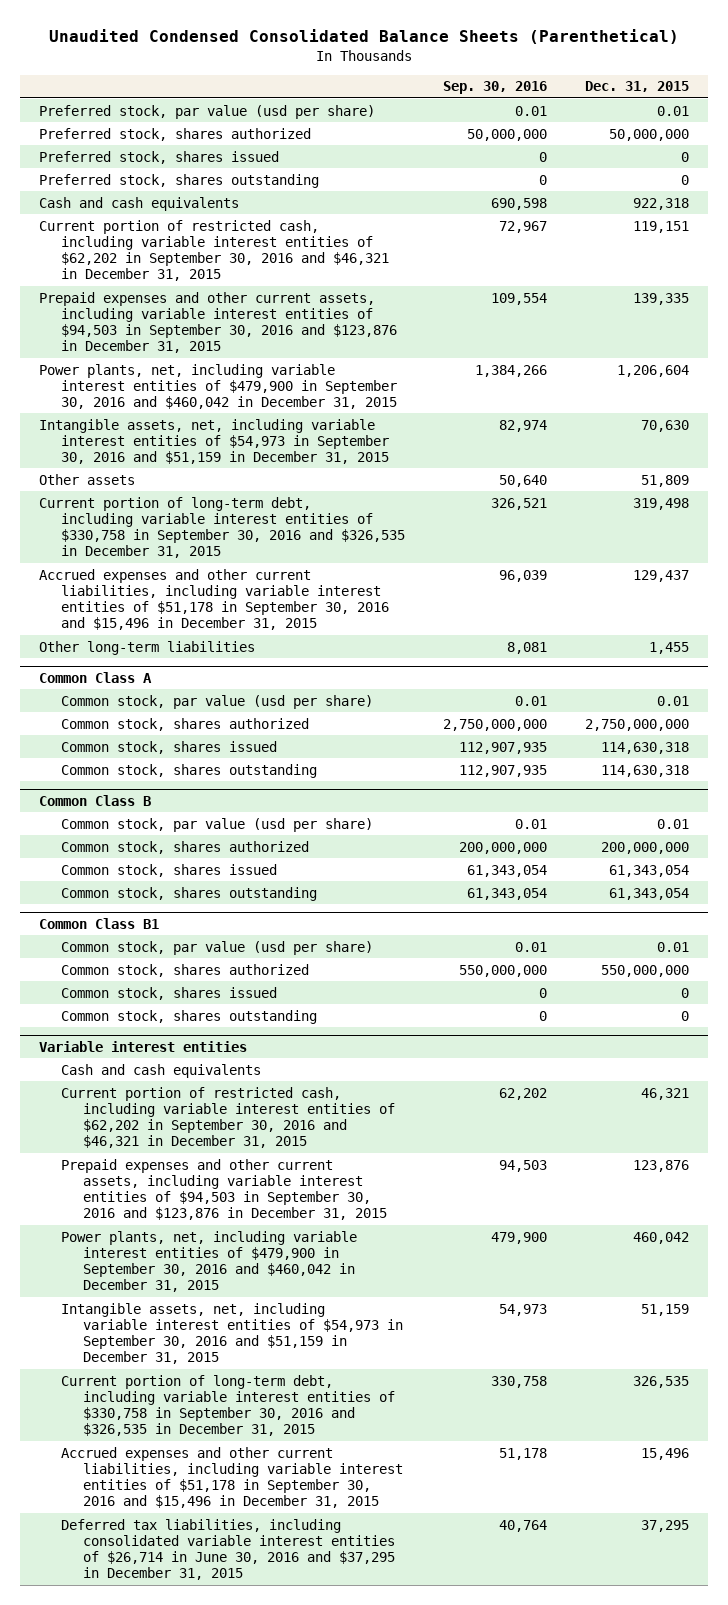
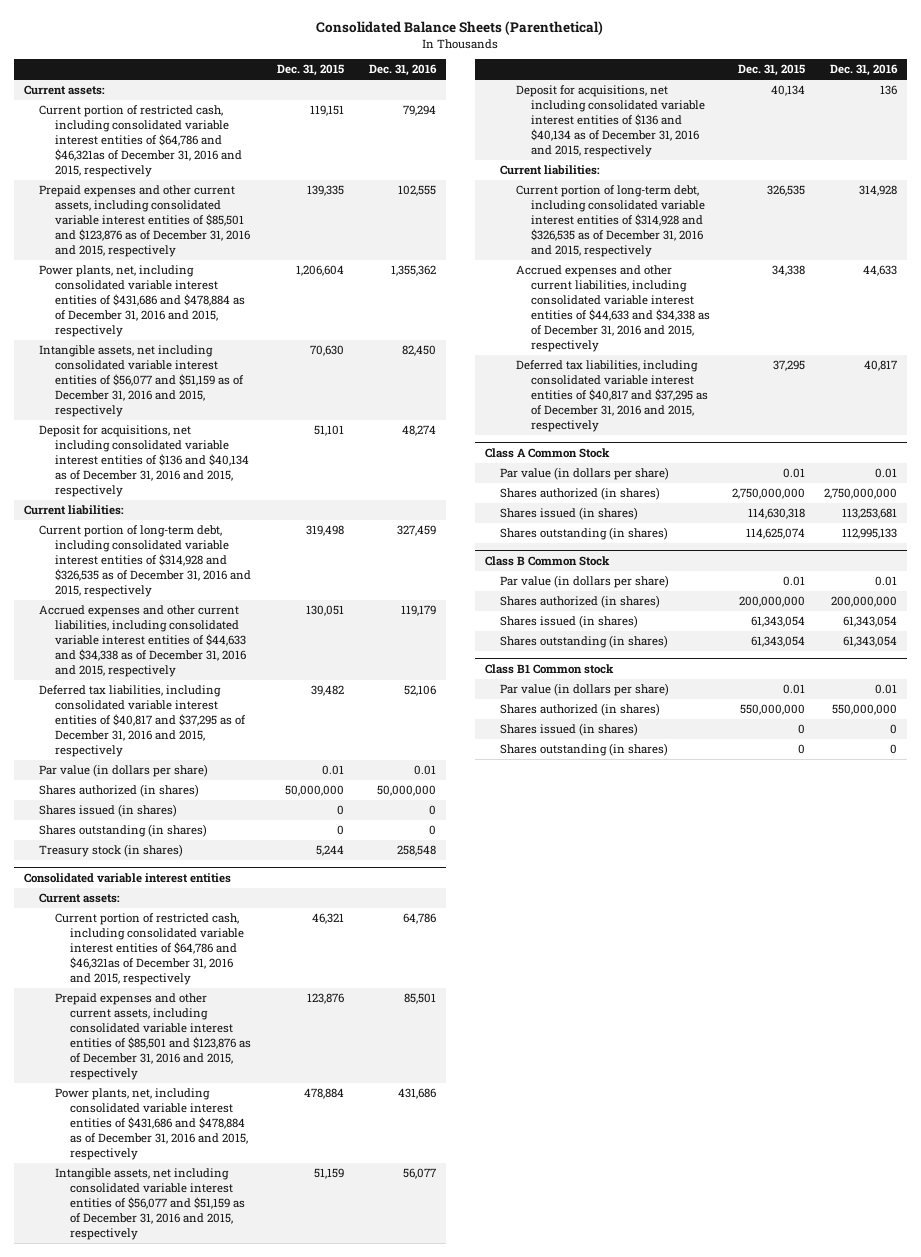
- Unaudited Condensed Consolidated Balance Sheets (Parenthetical)
+ Consolidated Balance Sheets (Parenthetical)
- | Sep. 30, 2016 | Dec. 31, 2015
+ | Dec. 31, 2015 | Dec. 31, 2016
- Preferred stock, par value (usd per share) | 0.01 | 0.01
- Preferred stock, shares authorized | 50,000,000 | 50,000,000
- Preferred stock, shares issued | 0 | 0
- Preferred stock, shares outstanding | 0 | 0
- Cash and cash equivalents | 690,598 | 922,318
- Current portion of restricted cash, including variable interest entities of $62,202 in September 30, 2016 and $46,321 in December 31, 2015 | 72,967 | 119,151
- Prepaid expenses and other current assets, including variable interest entities of $94,503 in September 30, 2016 and $123,876 in December 31, 2015 | 109,554 | 139,335
- Power plants, net, including variable interest entities of $479,900 in September 30, 2016 and $460,042 in December 31, 2015 | 1,384,266 | 1,206,604
- Intangible assets, net, including variable interest entities of $54,973 in September 30, 2016 and $51,159 in December 31, 2015 | 82,974 | 70,630
- Other assets | 50,640 | 51,809
- Current portion of long-term debt, including variable interest entities of $330,758 in September 30, 2016 and $326,535 in December 31, 2015 | 326,521 | 319,498
- Accrued expenses and other current liabilities, including variable interest entities of $51,178 in September 30, 2016 and $15,496 in December 31, 2015 | 96,039 | 129,437
- Other long-term liabilities | 8,081 | 1,455
- Common Class A
- Common stock, par value (usd per share) | 0.01 | 0.01
- Common stock, shares authorized | 2,750,000,000 | 2,750,000,000
- Common stock, shares issued | 112,907,935 | 114,630,318
- Common stock, shares outstanding | 112,907,935 | 114,630,318
- Common Class B
- Common stock, par value (usd per share) | 0.01 | 0.01
- Common stock, shares authorized | 200,000,000 | 200,000,000
- Common stock, shares issued | 61,343,054 | 61,343,054
- Common stock, shares outstanding | 61,343,054 | 61,343,054
- Common Class B1
- Common stock, par value (usd per share) | 0.01 | 0.01
- Common stock, shares authorized | 550,000,000 | 550,000,000
- Common stock, shares issued | 0 | 0
- Common stock, shares outstanding | 0 | 0
- Variable interest entities
- Cash and cash equivalents
- Current portion of restricted cash, including variable interest entities of $62,202 in September 30, 2016 and $46,321 in December 31, 2015 | 62,202 | 46,321
- Prepaid expenses and other current assets, including variable interest entities of $94,503 in September 30, 2016 and $123,876 in December 31, 2015 | 94,503 | 123,876
- Power plants, net, including variable interest entities of $479,900 in September 30, 2016 and $460,042 in December 31, 2015 | 479,900 | 460,042
- Intangible assets, net, including variable interest entities of $54,973 in September 30, 2016 and $51,159 in December 31, 2015 | 54,973 | 51,159
- Current portion of long-term debt, including variable interest entities of $330,758 in September 30, 2016 and $326,535 in December 31, 2015 | 330,758 | 326,535
- Accrued expenses and other current liabilities, including variable interest entities of $51,178 in September 30, 2016 and $15,496 in December 31, 2015 | 51,178 | 15,496
- Deferred tax liabilities, including consolidated variable interest entities of $26,714 in June 30, 2016 and $37,295 in December 31, 2015 | 40,764 | 37,295
+ Current assets:
+ Current portion of restricted cash, including consolidated variable interest entities of $64,786 and $46,321as of December 31, 2016 and 2015, respectively | 119,151 | 79,294
+ Prepaid expenses and other current assets, including consolidated variable interest entities of $85,501 and $123,876 as of December 31, 2016 and 2015, respectively | 139,335 | 102,555
+ Power plants, net, including consolidated variable interest entities of $431,686 and $478,884 as of December 31, 2016 and 2015, respectively | 1,206,604 | 1,355,362
+ Intangible assets, net including consolidated variable interest entities of $56,077 and $51,159 as of December 31, 2016 and 2015, respectively | 70,630 | 82,450
+ Deposit for acquisitions, net including consolidated variable interest entities of $136 and $40,134 as of December 31, 2016 and 2015, respectively | 51,101 | 48,274
+ Current liabilities:
+ Current portion of long-term debt, including consolidated variable interest entities of $314,928 and $326,535 as of December 31, 2016 and 2015, respectively | 319,498 | 327,459
+ Accrued expenses and other current liabilities, including consolidated variable interest entities of $44,633 and $34,338 as of December 31, 2016 and 2015, respectively | 130,051 | 119,179
+ Deferred tax liabilities, including consolidated variable interest entities of $40,817 and $37,295 as of December 31, 2016 and 2015, respectively | 39,482 | 52,106
+ Par value (in dollars per share) | 0.01 | 0.01
+ Shares authorized (in shares) | 50,000,000 | 50,000,000
+ Shares issued (in shares) | 0 | 0
+ Shares outstanding (in shares) | 0 | 0
+ Treasury stock (in shares) | 5,244 | 258,548
+ Consolidated variable interest entities
+ Current assets:
+ Current portion of restricted cash, including consolidated variable interest entities of $64,786 and $46,321as of December 31, 2016 and 2015, respectively | 46,321 | 64,786
+ Prepaid expenses and other current assets, including consolidated variable interest entities of $85,501 and $123,876 as of December 31, 2016 and 2015, respectively | 123,876 | 85,501
+ Power plants, net, including consolidated variable interest entities of $431,686 and $478,884 as of December 31, 2016 and 2015, respectively | 478,884 | 431,686
+ Intangible assets, net including consolidated variable interest entities of $56,077 and $51,159 as of December 31, 2016 and 2015, respectively | 51,159 | 56,077
+ Deposit for acquisitions, net including consolidated variable interest entities of $136 and $40,134 as of December 31, 2016 and 2015, respectively | 40,134 | 136
+ Current liabilities:
+ Current portion of long-term debt, including consolidated variable interest entities of $314,928 and $326,535 as of December 31, 2016 and 2015, respectively | 326,535 | 314,928
+ Accrued expenses and other current liabilities, including consolidated variable interest entities of $44,633 and $34,338 as of December 31, 2016 and 2015, respectively | 34,338 | 44,633
+ Deferred tax liabilities, including consolidated variable interest entities of $40,817 and $37,295 as of December 31, 2016 and 2015, respectively | 37,295 | 40,817
+ Class A Common Stock
+ Par value (in dollars per share) | 0.01 | 0.01
+ Shares authorized (in shares) | 2,750,000,000 | 2,750,000,000
+ Shares issued (in shares) | 114,630,318 | 113,253,681
+ Shares outstanding (in shares) | 114,625,074 | 112,995,133
+ Class B Common Stock
+ Par value (in dollars per share) | 0.01 | 0.01
+ Shares authorized (in shares) | 200,000,000 | 200,000,000
+ Shares issued (in shares) | 61,343,054 | 61,343,054
+ Shares outstanding (in shares) | 61,343,054 | 61,343,054
+ Class B1 Common stock
+ Par value (in dollars per share) | 0.01 | 0.01
+ Shares authorized (in shares) | 550,000,000 | 550,000,000
+ Shares issued (in shares) | 0 | 0
+ Shares outstanding (in shares) | 0 | 0

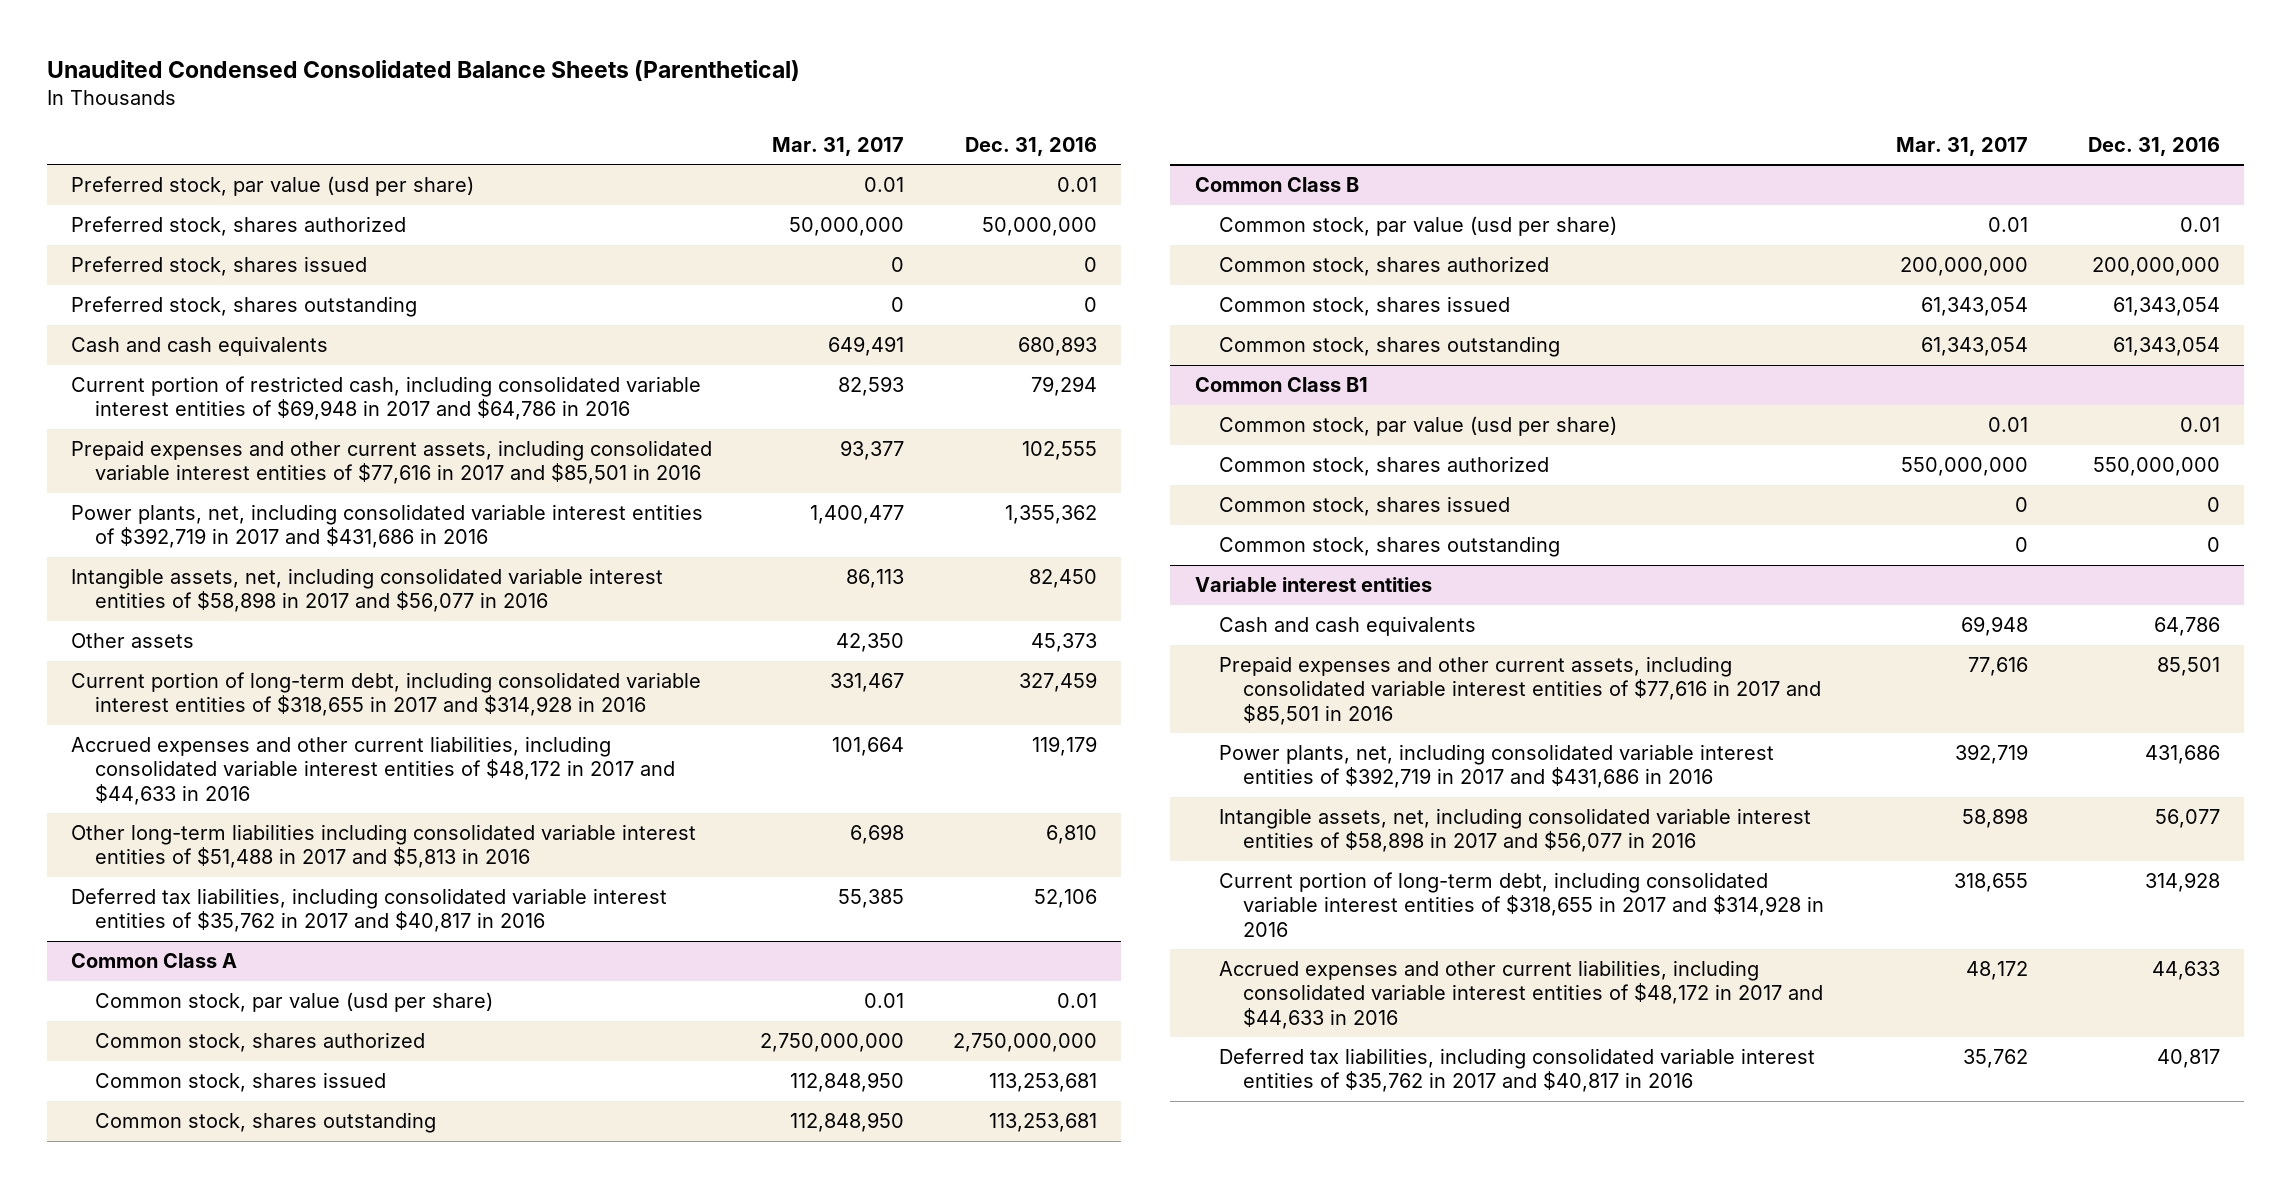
- Consolidated Balance Sheets (Parenthetical)
+ Unaudited Condensed Consolidated Balance Sheets (Parenthetical)
- | Dec. 31, 2015 | Dec. 31, 2016
+ | Mar. 31, 2017 | Dec. 31, 2016
- Current assets:
- Current portion of restricted cash, including consolidated variable interest entities of $64,786 and $46,321as of December 31, 2016 and 2015, respectively | 119,151 | 79,294
- Prepaid expenses and other current assets, including consolidated variable interest entities of $85,501 and $123,876 as of December 31, 2016 and 2015, respectively | 139,335 | 102,555
- Power plants, net, including consolidated variable interest entities of $431,686 and $478,884 as of December 31, 2016 and 2015, respectively | 1,206,604 | 1,355,362
- Intangible assets, net including consolidated variable interest entities of $56,077 and $51,159 as of December 31, 2016 and 2015, respectively | 70,630 | 82,450
- Deposit for acquisitions, net including consolidated variable interest entities of $136 and $40,134 as of December 31, 2016 and 2015, respectively | 51,101 | 48,274
- Current liabilities:
- Current portion of long-term debt, including consolidated variable interest entities of $314,928 and $326,535 as of December 31, 2016 and 2015, respectively | 319,498 | 327,459
- Accrued expenses and other current liabilities, including consolidated variable interest entities of $44,633 and $34,338 as of December 31, 2016 and 2015, respectively | 130,051 | 119,179
- Deferred tax liabilities, including consolidated variable interest entities of $40,817 and $37,295 as of December 31, 2016 and 2015, respectively | 39,482 | 52,106
- Par value (in dollars per share) | 0.01 | 0.01
- Shares authorized (in shares) | 50,000,000 | 50,000,000
- Shares issued (in shares) | 0 | 0
- Shares outstanding (in shares) | 0 | 0
- Treasury stock (in shares) | 5,244 | 258,548
- Consolidated variable interest entities
- Current assets:
- Current portion of restricted cash, including consolidated variable interest entities of $64,786 and $46,321as of December 31, 2016 and 2015, respectively | 46,321 | 64,786
- Prepaid expenses and other current assets, including consolidated variable interest entities of $85,501 and $123,876 as of December 31, 2016 and 2015, respectively | 123,876 | 85,501
- Power plants, net, including consolidated variable interest entities of $431,686 and $478,884 as of December 31, 2016 and 2015, respectively | 478,884 | 431,686
- Intangible assets, net including consolidated variable interest entities of $56,077 and $51,159 as of December 31, 2016 and 2015, respectively | 51,159 | 56,077
- Deposit for acquisitions, net including consolidated variable interest entities of $136 and $40,134 as of December 31, 2016 and 2015, respectively | 40,134 | 136
- Current liabilities:
- Current portion of long-term debt, including consolidated variable interest entities of $314,928 and $326,535 as of December 31, 2016 and 2015, respectively | 326,535 | 314,928
- Accrued expenses and other current liabilities, including consolidated variable interest entities of $44,633 and $34,338 as of December 31, 2016 and 2015, respectively | 34,338 | 44,633
- Deferred tax liabilities, including consolidated variable interest entities of $40,817 and $37,295 as of December 31, 2016 and 2015, respectively | 37,295 | 40,817
- Class A Common Stock
- Par value (in dollars per share) | 0.01 | 0.01
- Shares authorized (in shares) | 2,750,000,000 | 2,750,000,000
- Shares issued (in shares) | 114,630,318 | 113,253,681
- Shares outstanding (in shares) | 114,625,074 | 112,995,133
- Class B Common Stock
- Par value (in dollars per share) | 0.01 | 0.01
- Shares authorized (in shares) | 200,000,000 | 200,000,000
- Shares issued (in shares) | 61,343,054 | 61,343,054
- Shares outstanding (in shares) | 61,343,054 | 61,343,054
- Class B1 Common stock
- Par value (in dollars per share) | 0.01 | 0.01
- Shares authorized (in shares) | 550,000,000 | 550,000,000
- Shares issued (in shares) | 0 | 0
- Shares outstanding (in shares) | 0 | 0
+ Preferred stock, par value (usd per share) | 0.01 | 0.01
+ Preferred stock, shares authorized | 50,000,000 | 50,000,000
+ Preferred stock, shares issued | 0 | 0
+ Preferred stock, shares outstanding | 0 | 0
+ Cash and cash equivalents | 649,491 | 680,893
+ Current portion of restricted cash, including consolidated variable interest entities of $69,948 in 2017 and $64,786 in 2016 | 82,593 | 79,294
+ Prepaid expenses and other current assets, including consolidated variable interest entities of $77,616 in 2017 and $85,501 in 2016 | 93,377 | 102,555
+ Power plants, net, including consolidated variable interest entities of $392,719 in 2017 and $431,686 in 2016 | 1,400,477 | 1,355,362
+ Intangible assets, net, including consolidated variable interest entities of $58,898 in 2017 and $56,077 in 2016 | 86,113 | 82,450
+ Other assets | 42,350 | 45,373
+ Current portion of long-term debt, including consolidated variable interest entities of $318,655 in 2017 and $314,928 in 2016 | 331,467 | 327,459
+ Accrued expenses and other current liabilities, including consolidated variable interest entities of $48,172 in 2017 and $44,633 in 2016 | 101,664 | 119,179
+ Other long-term liabilities including consolidated variable interest entities of $51,488 in 2017 and $5,813 in 2016 | 6,698 | 6,810
+ Deferred tax liabilities, including consolidated variable interest entities of $35,762 in 2017 and $40,817 in 2016 | 55,385 | 52,106
+ Common Class A
+ Common stock, par value (usd per share) | 0.01 | 0.01
+ Common stock, shares authorized | 2,750,000,000 | 2,750,000,000
+ Common stock, shares issued | 112,848,950 | 113,253,681
+ Common stock, shares outstanding | 112,848,950 | 113,253,681
+ Common Class B
+ Common stock, par value (usd per share) | 0.01 | 0.01
+ Common stock, shares authorized | 200,000,000 | 200,000,000
+ Common stock, shares issued | 61,343,054 | 61,343,054
+ Common stock, shares outstanding | 61,343,054 | 61,343,054
+ Common Class B1
+ Common stock, par value (usd per share) | 0.01 | 0.01
+ Common stock, shares authorized | 550,000,000 | 550,000,000
+ Common stock, shares issued | 0 | 0
+ Common stock, shares outstanding | 0 | 0
+ Variable interest entities
+ Cash and cash equivalents | 69,948 | 64,786
+ Prepaid expenses and other current assets, including consolidated variable interest entities of $77,616 in 2017 and $85,501 in 2016 | 77,616 | 85,501
+ Power plants, net, including consolidated variable interest entities of $392,719 in 2017 and $431,686 in 2016 | 392,719 | 431,686
+ Intangible assets, net, including consolidated variable interest entities of $58,898 in 2017 and $56,077 in 2016 | 58,898 | 56,077
+ Current portion of long-term debt, including consolidated variable interest entities of $318,655 in 2017 and $314,928 in 2016 | 318,655 | 314,928
+ Accrued expenses and other current liabilities, including consolidated variable interest entities of $48,172 in 2017 and $44,633 in 2016 | 48,172 | 44,633
+ Deferred tax liabilities, including consolidated variable interest entities of $35,762 in 2017 and $40,817 in 2016 | 35,762 | 40,817

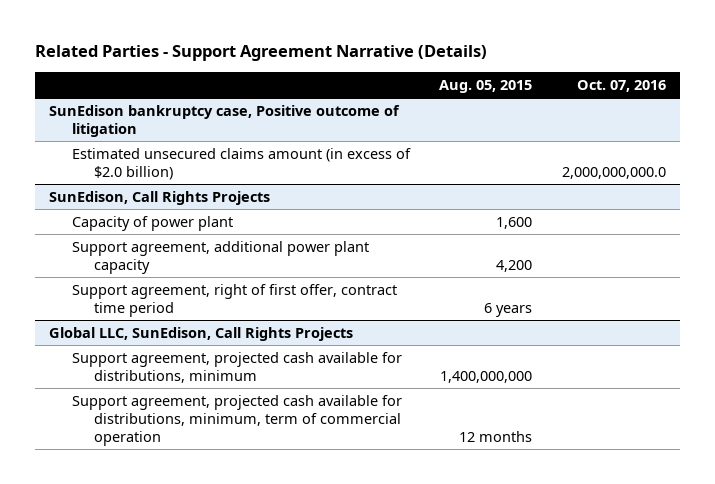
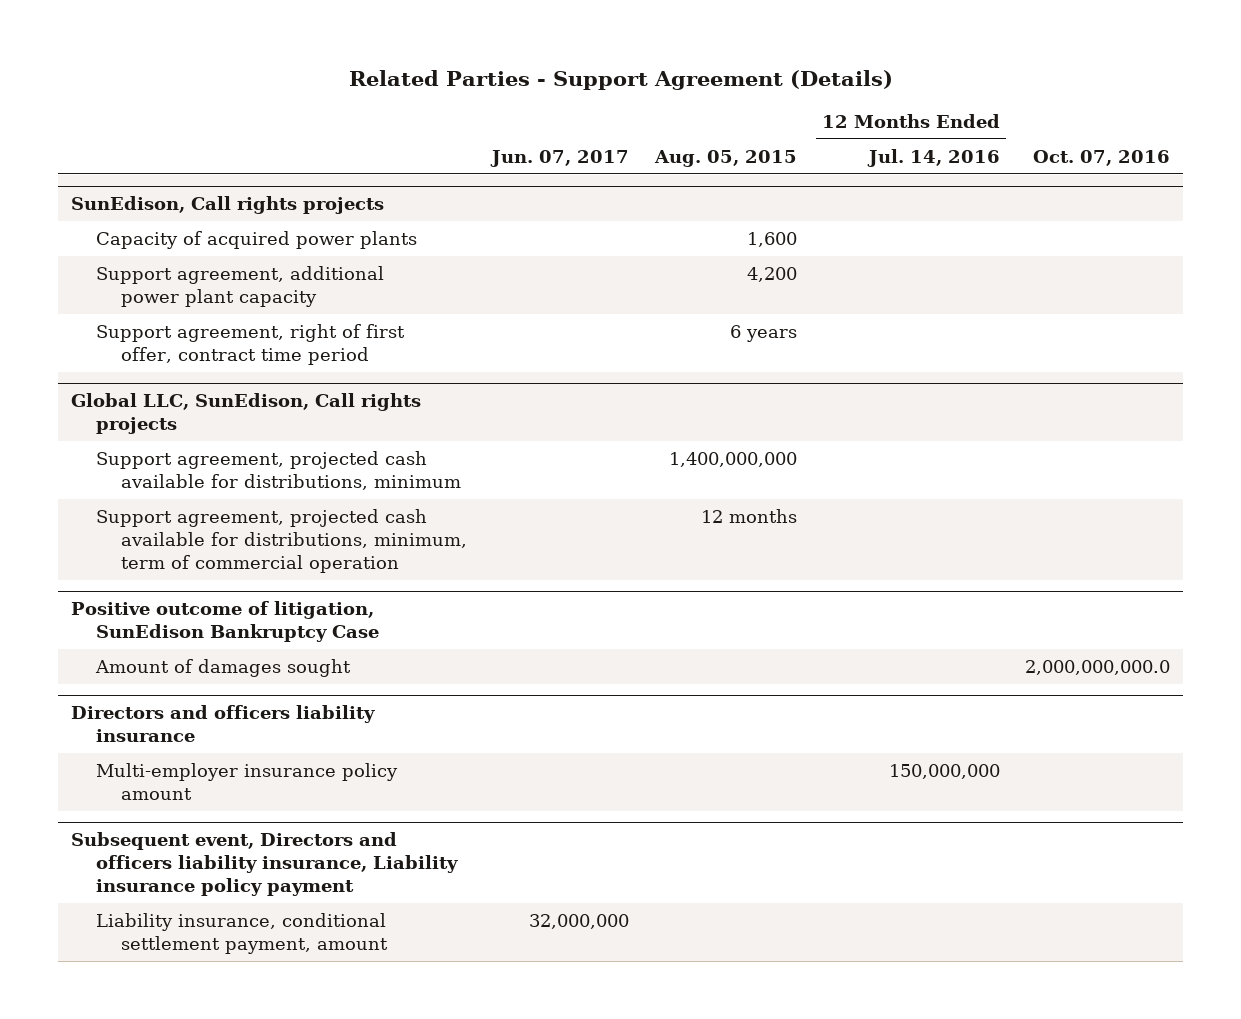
- Related Parties - Support Agreement Narrative (Details)
+ Related Parties - Support Agreement (Details)
- | Aug. 05, 2015 | Oct. 07, 2016
+ | Jun. 07, 2017 | Aug. 05, 2015 | 12 Months Ended Jul. 14, 2016 | Oct. 07, 2016
- SunEdison bankruptcy case, Positive outcome of litigation
- Estimated unsecured claims amount (in excess of $2.0 billion) | | 2,000,000,000.0
- SunEdison, Call Rights Projects
- Capacity of power plant | 1,600 |
+ SunEdison, Call rights projects
+ Capacity of acquired power plants | | 1,600 | |
- Global LLC, SunEdison, Call Rights Projects
+ Global LLC, SunEdison, Call rights projects
+ Positive outcome of litigation, SunEdison Bankruptcy Case
+ Amount of damages sought | | | | 2,000,000,000.0
+ Directors and officers liability insurance
+ Multi-employer insurance policy amount | | | 150,000,000 |
+ Subsequent event, Directors and officers liability insurance, Liability insurance policy payment
+ Liability insurance, conditional settlement payment, amount | 32,000,000 | | |

